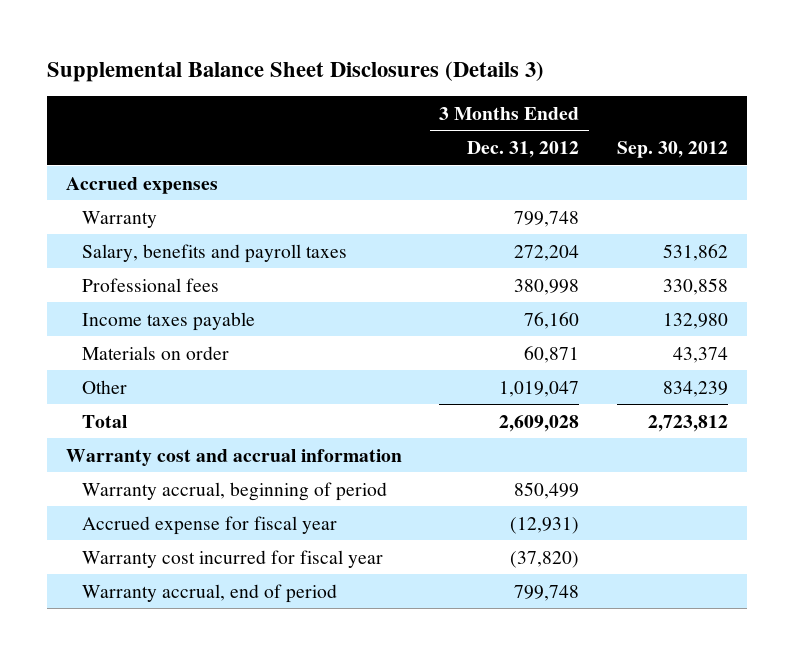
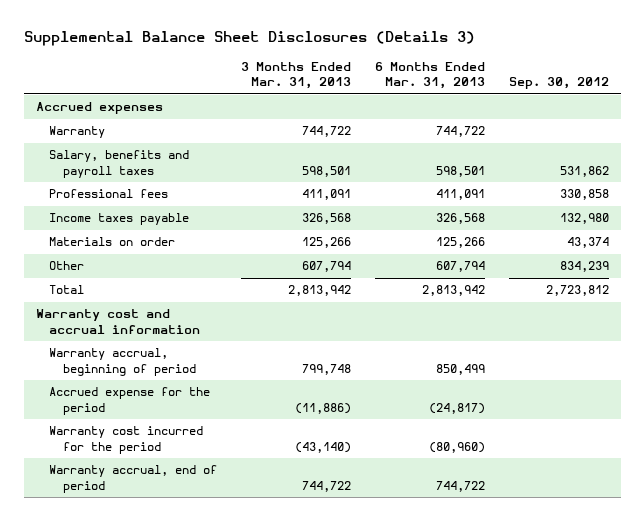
- | 3 Months Ended Dec. 31, 2012 | Sep. 30, 2012
+ | 3 Months Ended Mar. 31, 2013 | 6 Months Ended Mar. 31, 2013 | Sep. 30, 2012
- Accrued expense for fiscal year | (12,931) |
- Warranty cost incurred for fiscal year | (37,820) |
+ Accrued expense for the period | (11,886) | (24,817) |
+ Warranty cost incurred for the period | (43,140) | (80,960) |

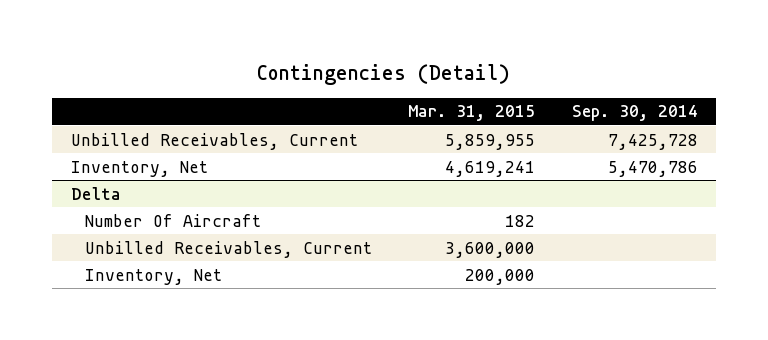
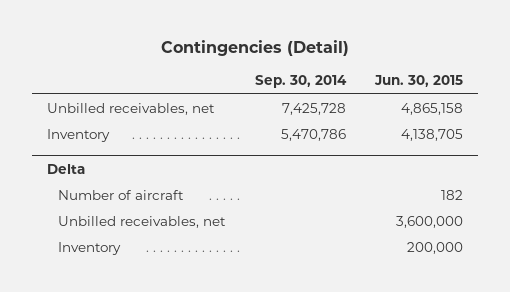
- | Mar. 31, 2015 | Sep. 30, 2014
+ | Sep. 30, 2014 | Jun. 30, 2015
- Unbilled Receivables, Current | 5,859,955 | 7,425,728
- Inventory, Net | 4,619,241 | 5,470,786
+ Unbilled receivables, net | 7,425,728 | 4,865,158
+ Inventory | 5,470,786 | 4,138,705
@ Delta
- Number Of Aircraft | 182 |
- Unbilled Receivables, Current | 3,600,000 |
- Inventory, Net | 200,000 |
+ Number of aircraft | | 182
+ Unbilled receivables, net | | 3,600,000
+ Inventory | | 200,000

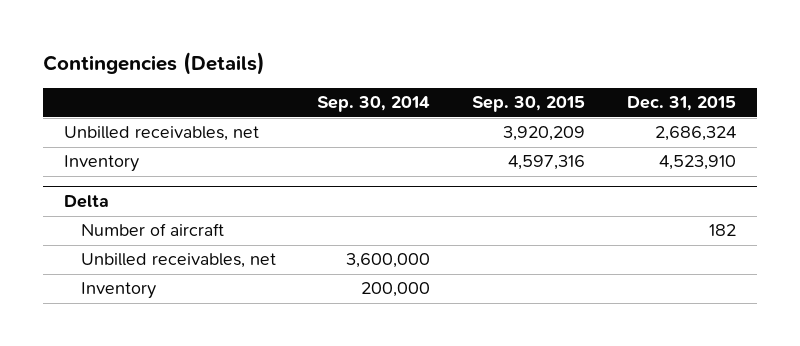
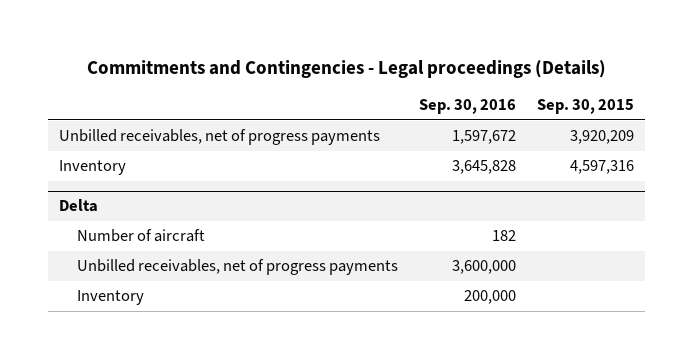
- Contingencies (Details)
+ Commitments and Contingencies - Legal proceedings (Details)
- | Sep. 30, 2014 | Sep. 30, 2015 | Dec. 31, 2015
+ | Sep. 30, 2016 | Sep. 30, 2015
- Unbilled receivables, net | | 3,920,209 | 2,686,324
+ Unbilled receivables, net of progress payments | 1,597,672 | 3,920,209
@ Delta
- Unbilled receivables, net | 3,600,000 | |
+ Unbilled receivables, net of progress payments | 3,600,000 |

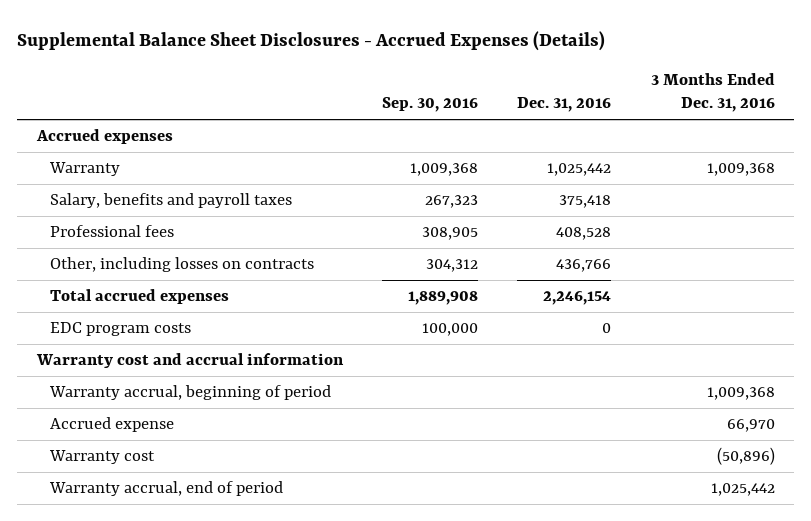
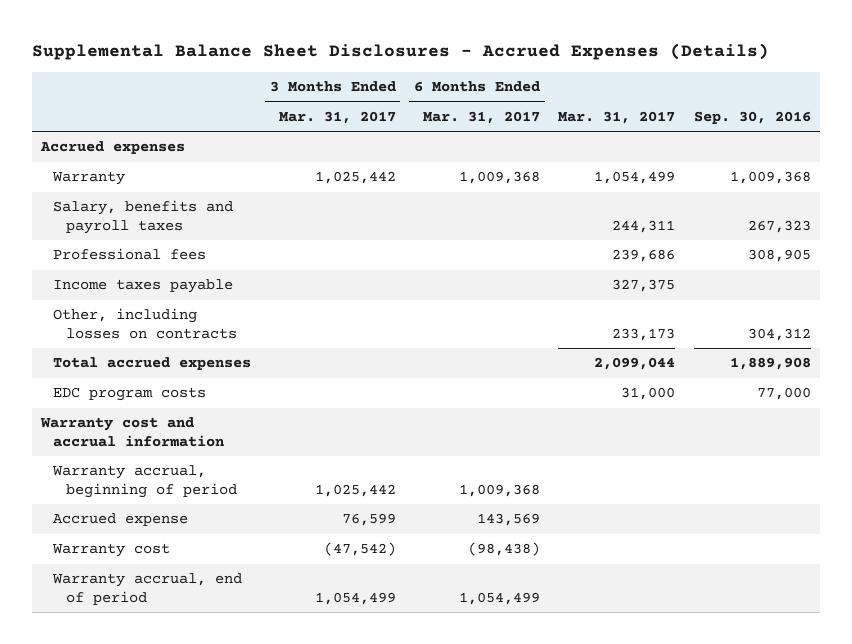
- | Sep. 30, 2016 | Dec. 31, 2016 | 3 Months Ended Dec. 31, 2016
+ | 3 Months Ended Mar. 31, 2017 | 6 Months Ended Mar. 31, 2017 | Mar. 31, 2017 | Sep. 30, 2016
+ Income taxes payable | | | 327,375 |
- EDC program costs | 100,000 | 0 |
+ EDC program costs | | | 31,000 | 77,000

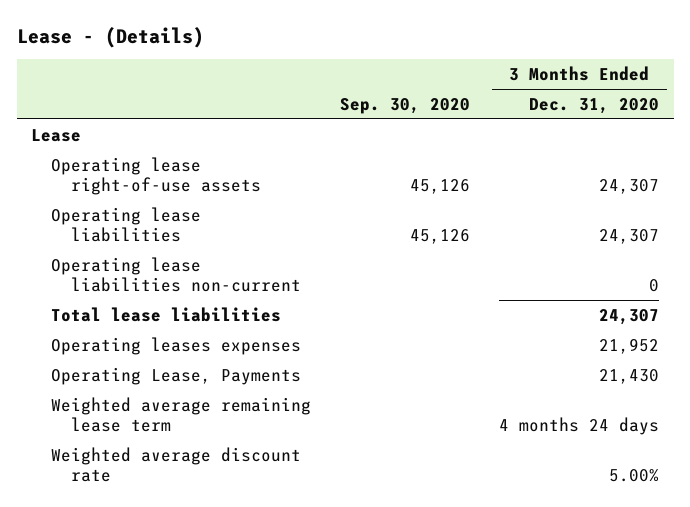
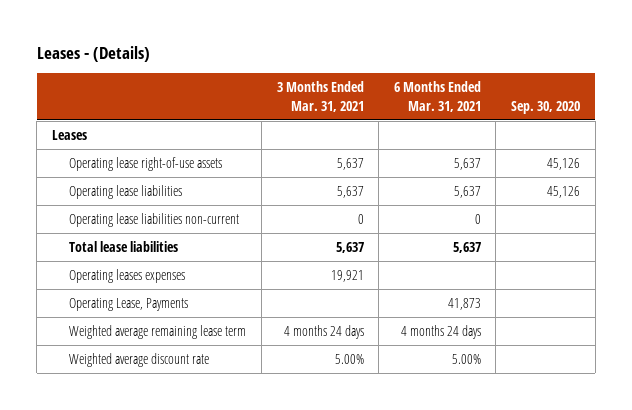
- Lease - (Details)
+ Leases - (Details)
- | Sep. 30, 2020 | 3 Months Ended Dec. 31, 2020
+ | 3 Months Ended Mar. 31, 2021 | 6 Months Ended Mar. 31, 2021 | Sep. 30, 2020
- Lease
+ Leases

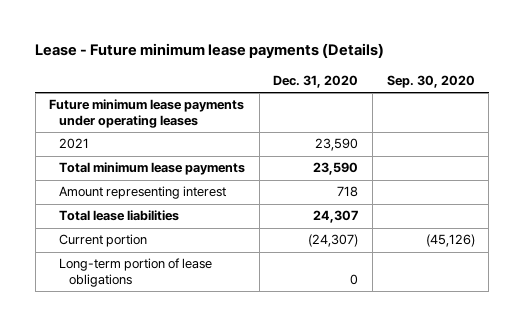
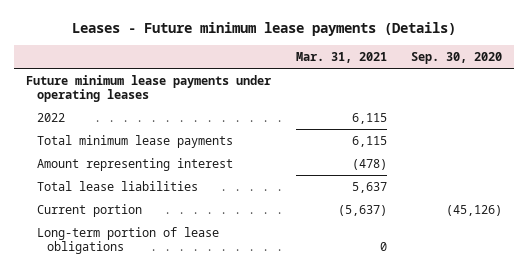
- Lease - Future minimum lease payments (Details)
+ Leases - Future minimum lease payments (Details)
- | Dec. 31, 2020 | Sep. 30, 2020
+ | Mar. 31, 2021 | Sep. 30, 2020
- 2021 | 23,590 |
+ 2022 | 6,115 |

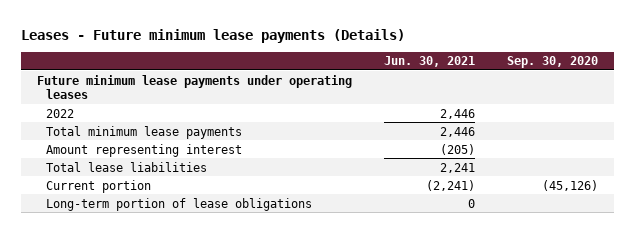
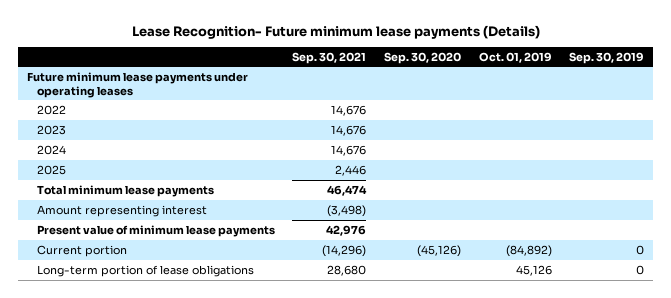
- Leases - Future minimum lease payments (Details)
+ Lease Recognition- Future minimum lease payments (Details)
- | Jun. 30, 2021 | Sep. 30, 2020
+ | Sep. 30, 2021 | Sep. 30, 2020 | Oct. 01, 2019 | Sep. 30, 2019
+ 2023 | 14,676 | | |
+ 2024 | 14,676 | | |
+ 2025 | 2,446 | | |
- Total lease liabilities | 2,241 |
+ Present value of minimum lease payments | 42,976 | | |

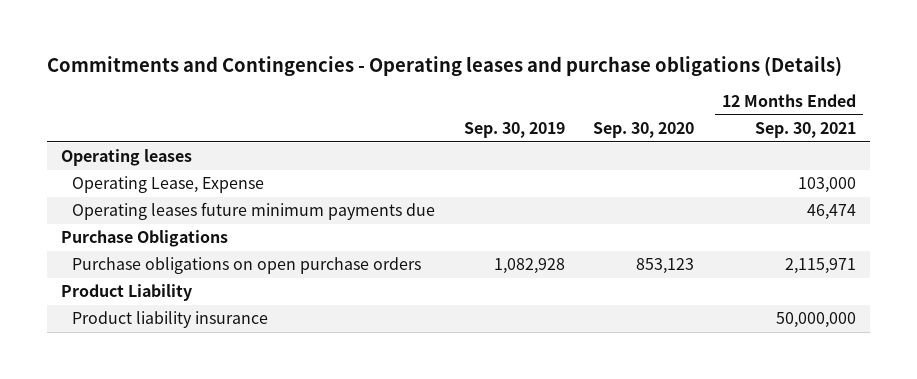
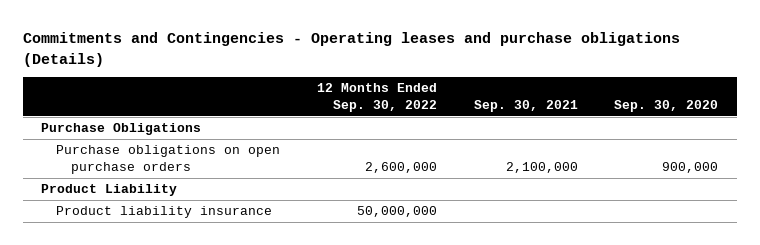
- | Sep. 30, 2019 | Sep. 30, 2020 | 12 Months Ended Sep. 30, 2021
+ | 12 Months Ended Sep. 30, 2022 | Sep. 30, 2021 | Sep. 30, 2020
- Operating leases
- Operating Lease, Expense | | | 103,000
- Operating leases future minimum payments due | | | 46,474
- Purchase obligations on open purchase orders | 1,082,928 | 853,123 | 2,115,971
+ Purchase obligations on open purchase orders | 2,600,000 | 2,100,000 | 900,000

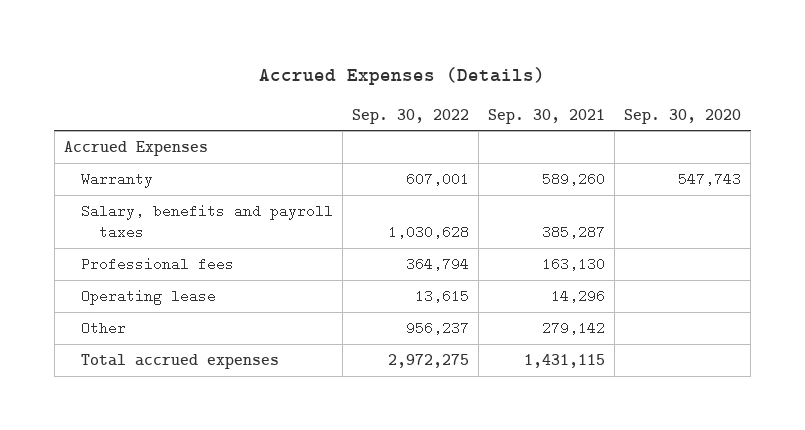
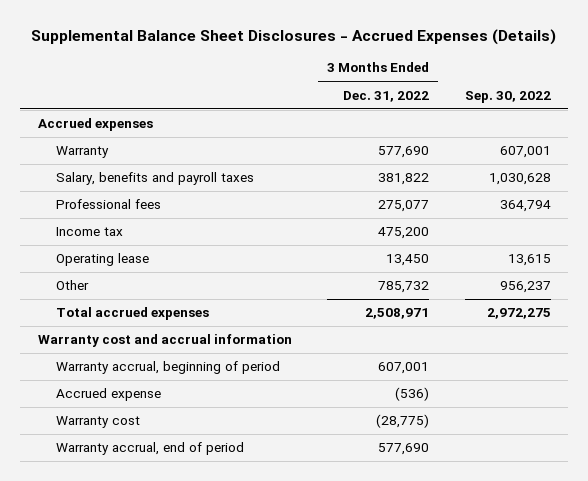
- Accrued Expenses (Details)
+ Supplemental Balance Sheet Disclosures - Accrued Expenses (Details)
- | Sep. 30, 2022 | Sep. 30, 2021 | Sep. 30, 2020
+ | 3 Months Ended Dec. 31, 2022 | Sep. 30, 2022
- Accrued Expenses
+ Accrued expenses
+ Income tax | 475,200 |
+ Warranty cost and accrual information
+ Warranty accrual, beginning of period | 607,001 |
+ Accrued expense | (536) |
+ Warranty cost | (28,775) |
+ Warranty accrual, end of period | 577,690 |

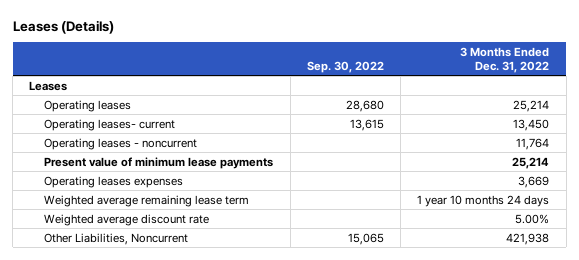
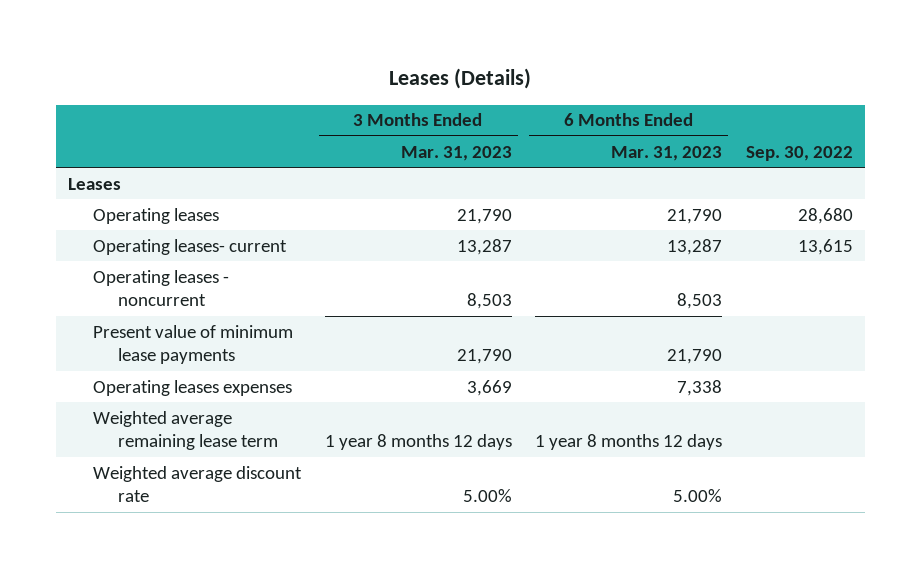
- | Sep. 30, 2022 | 3 Months Ended Dec. 31, 2022
+ | 3 Months Ended Mar. 31, 2023 | 6 Months Ended Mar. 31, 2023 | Sep. 30, 2022
- Other Liabilities, Noncurrent | 15,065 | 421,938

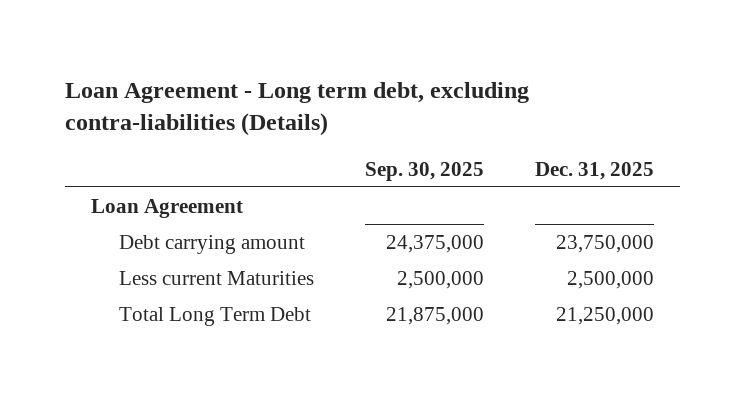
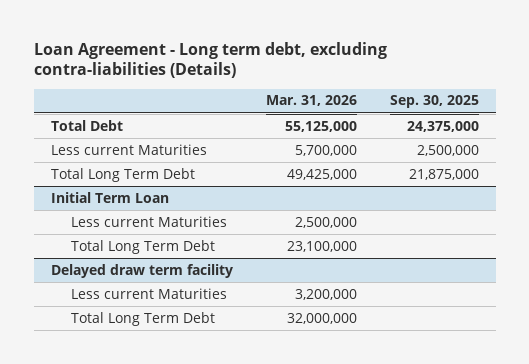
- | Sep. 30, 2025 | Dec. 31, 2025
+ | Mar. 31, 2026 | Sep. 30, 2025
- Loan Agreement
- Debt carrying amount | 24,375,000 | 23,750,000
+ Total Debt | 55,125,000 | 24,375,000
+ Initial Term Loan
+ Less current Maturities | 2,500,000 |
+ Total Long Term Debt | 23,100,000 |
+ Delayed draw term facility
+ Less current Maturities | 3,200,000 |
+ Total Long Term Debt | 32,000,000 |

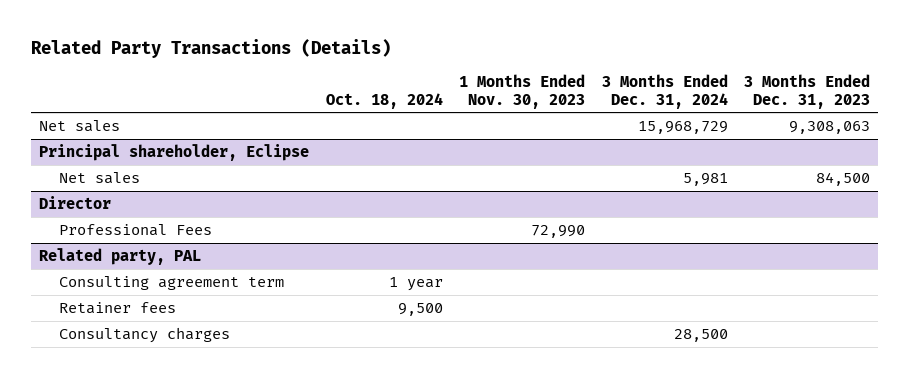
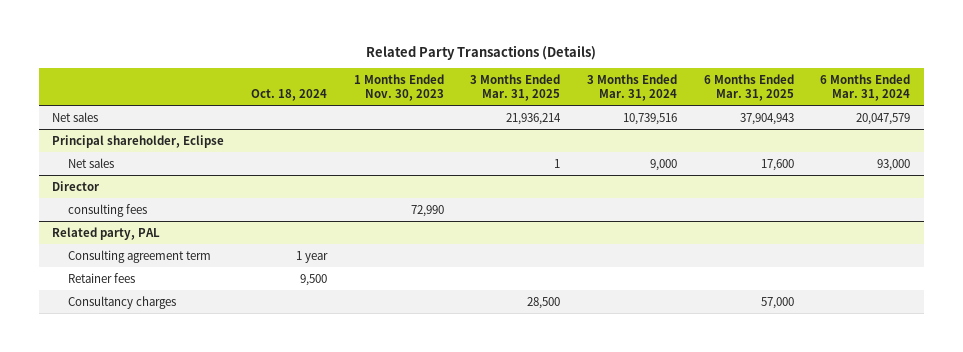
- | Oct. 18, 2024 | 1 Months Ended Nov. 30, 2023 | 3 Months Ended Dec. 31, 2024 | 3 Months Ended Dec. 31, 2023
+ | Oct. 18, 2024 | 1 Months Ended Nov. 30, 2023 | 3 Months Ended Mar. 31, 2025 | 3 Months Ended Mar. 31, 2024 | 6 Months Ended Mar. 31, 2025 | 6 Months Ended Mar. 31, 2024
@ Director
- Professional Fees | | 72,990 | |
+ consulting fees | | 72,990 | | | |

